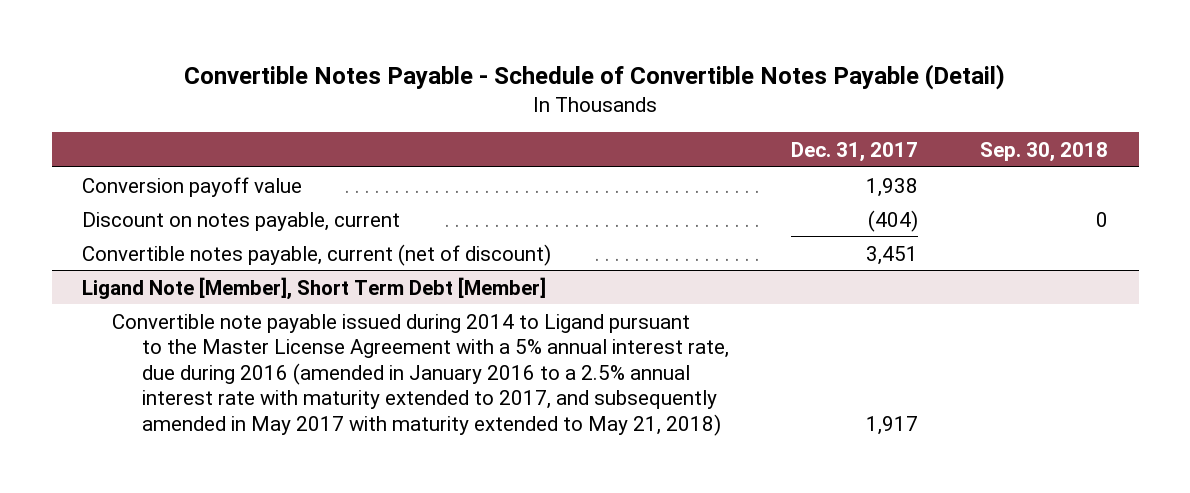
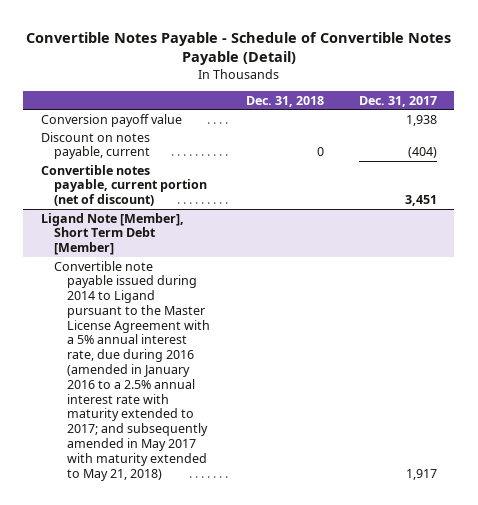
- | Dec. 31, 2017 | Sep. 30, 2018
+ | Dec. 31, 2018 | Dec. 31, 2017
- Convertible notes payable, current (net of discount) | 3,451 |
+ Convertible notes payable, current portion (net of discount) | | 3,451
@ Ligand Note [Member], Short Term Debt [Member]
- Convertible note payable issued during 2014 to Ligand pursuant to the Master License Agreement with a 5% annual interest rate, due during 2016 (amended in January 2016 to a 2.5% annual interest rate with maturity extended to 2017, and subsequently amended in May 2017 with maturity extended to May 21, 2018) | 1,917 |
+ Convertible note payable issued during 2014 to Ligand pursuant to the Master License Agreement with a 5% annual interest rate, due during 2016 (amended in January 2016 to a 2.5% annual interest rate with maturity extended to 2017; and subsequently amended in May 2017 with maturity extended to May 21, 2018) | | 1,917

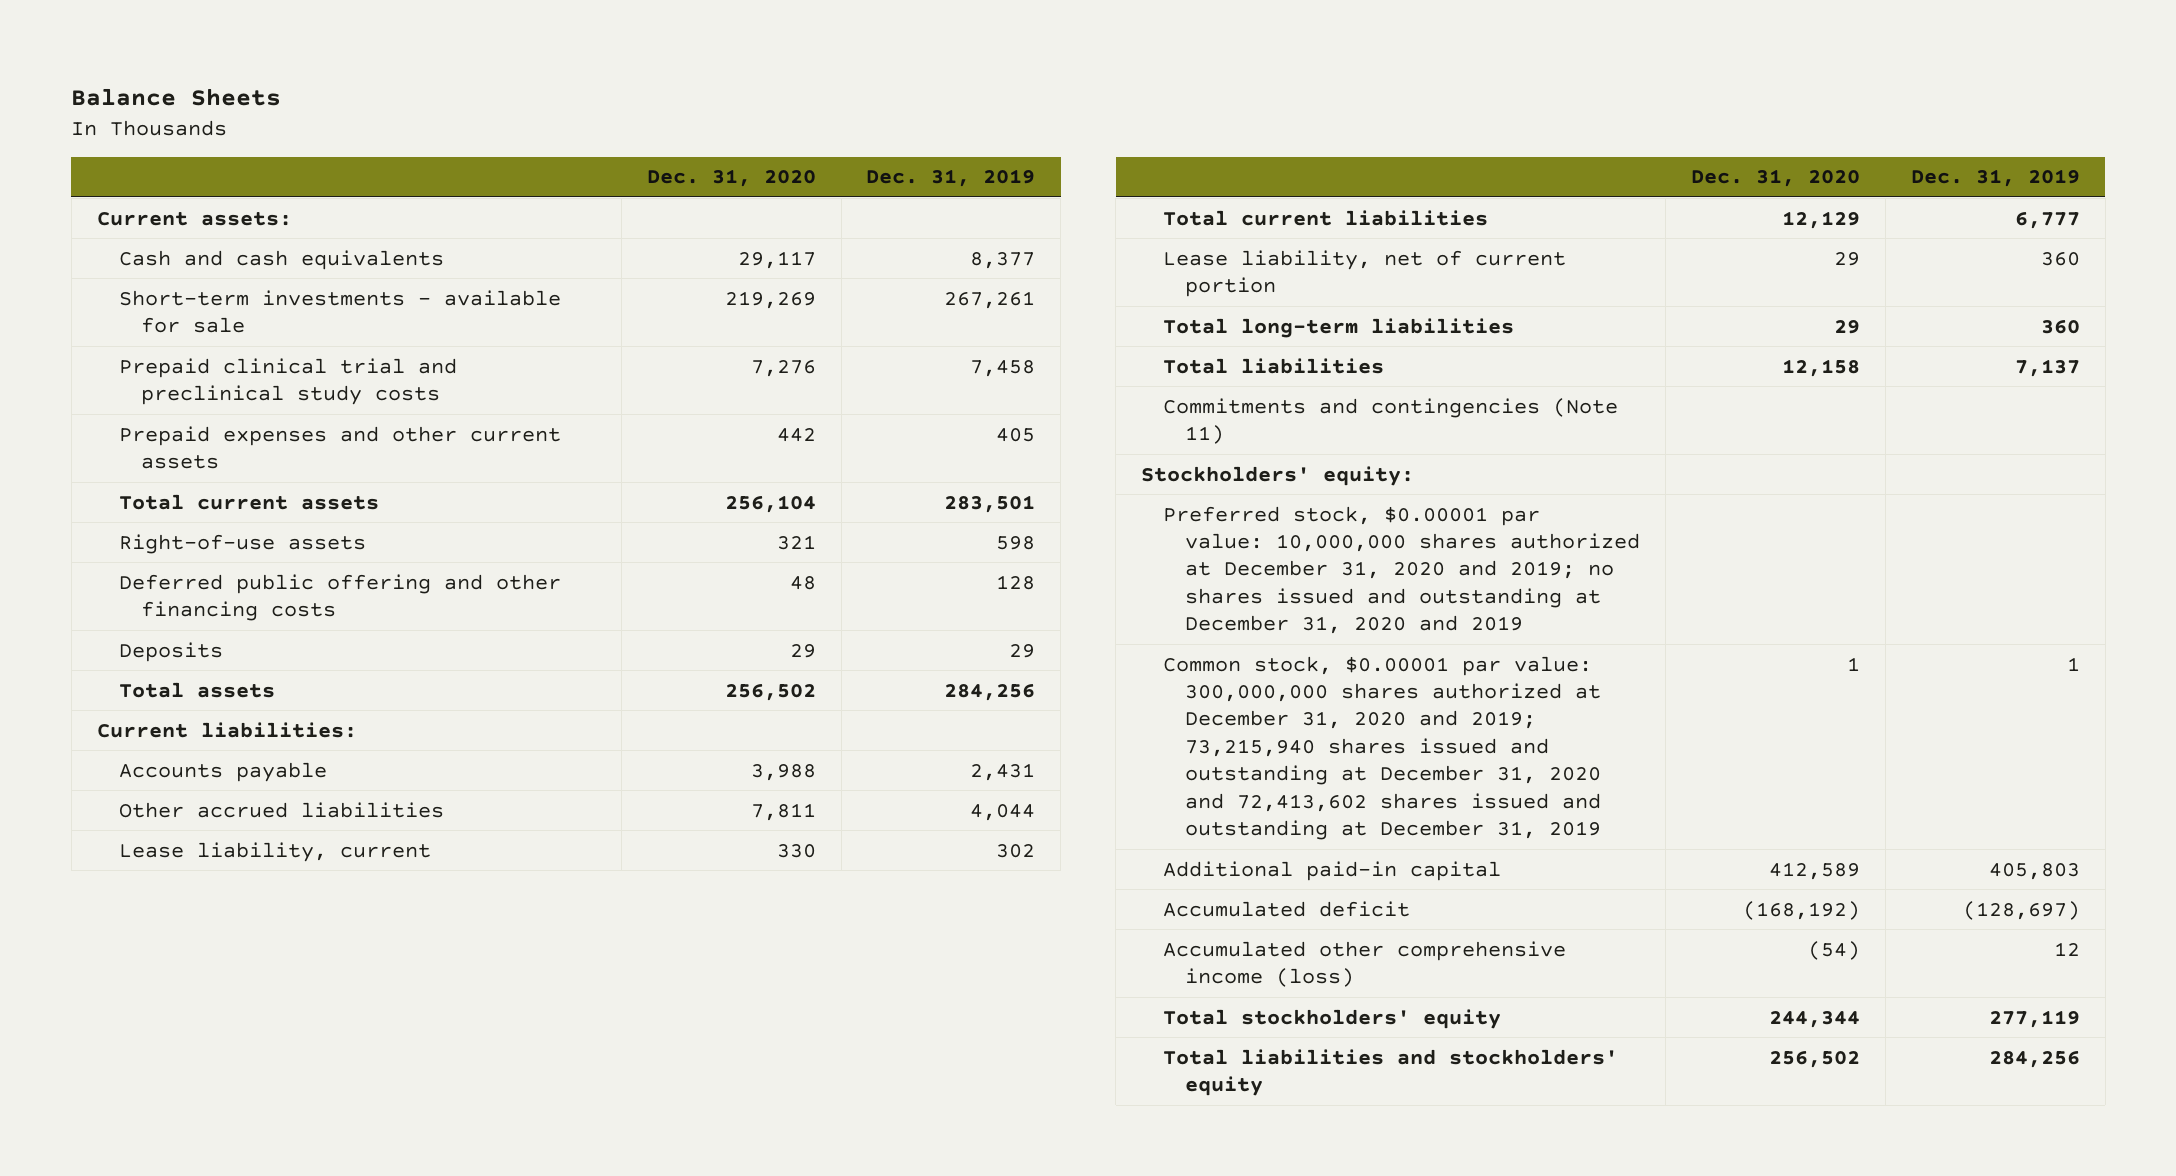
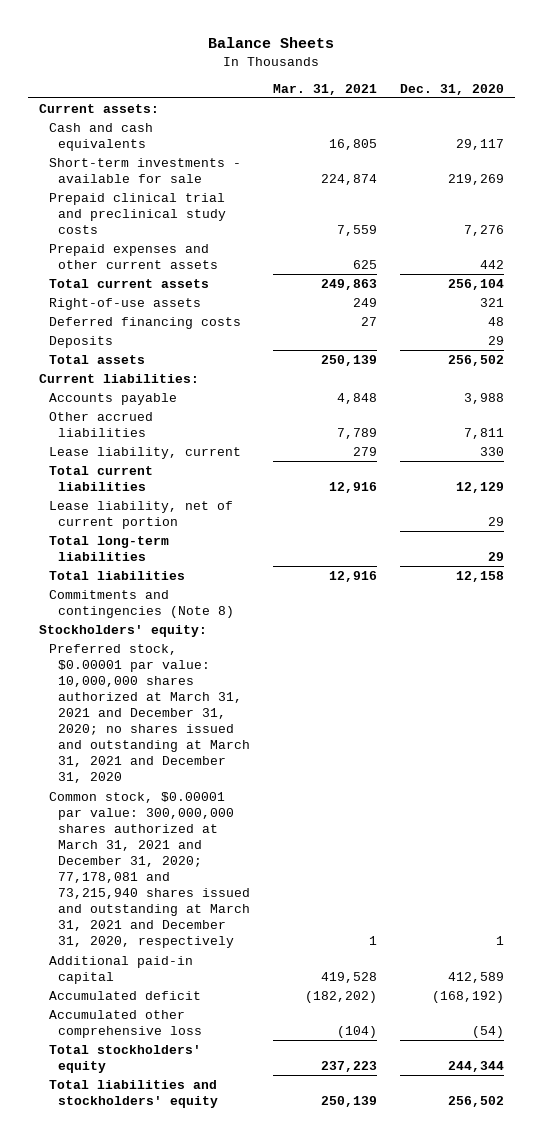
- | Dec. 31, 2020 | Dec. 31, 2019
+ | Mar. 31, 2021 | Dec. 31, 2020
- Deferred public offering and other financing costs | 48 | 128
+ Deferred financing costs | 27 | 48
- Commitments and contingencies (Note 11)
+ Commitments and contingencies (Note 8)
- Preferred stock, $0.00001 par value: 10,000,000 shares authorized at December 31, 2020 and 2019; no shares issued and outstanding at December 31, 2020 and 2019
- Common stock, $0.00001 par value: 300,000,000 shares authorized at December 31, 2020 and 2019; 73,215,940 shares issued and outstanding at December 31, 2020 and 72,413,602 shares issued and outstanding at December 31, 2019 | 1 | 1
+ Preferred stock, $0.00001 par value: 10,000,000 shares authorized at March 31, 2021 and December 31, 2020; no shares issued and outstanding at March 31, 2021 and December 31, 2020
+ Common stock, $0.00001 par value: 300,000,000 shares authorized at March 31, 2021 and December 31, 2020; 77,178,081 and 73,215,940 shares issued and outstanding at March 31, 2021 and December 31, 2020, respectively | 1 | 1
- Accumulated other comprehensive income (loss) | (54) | 12
+ Accumulated other comprehensive loss | (104) | (54)

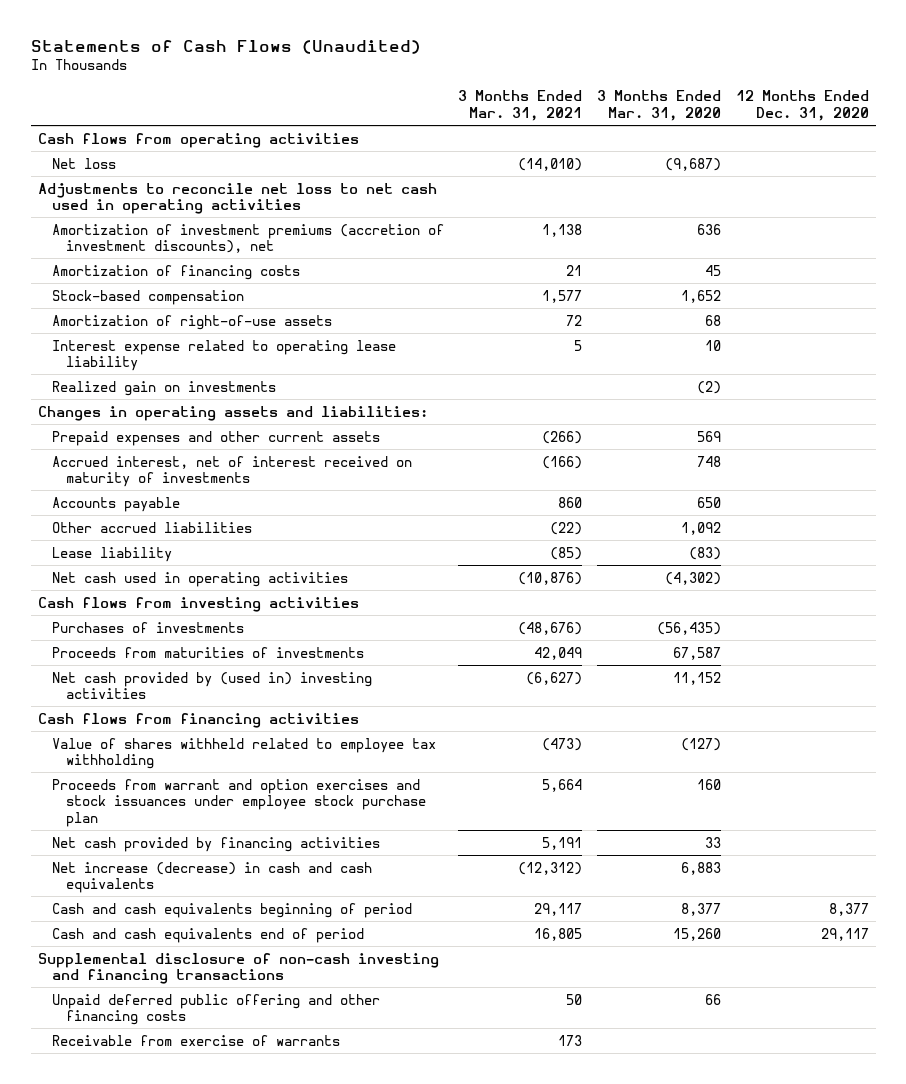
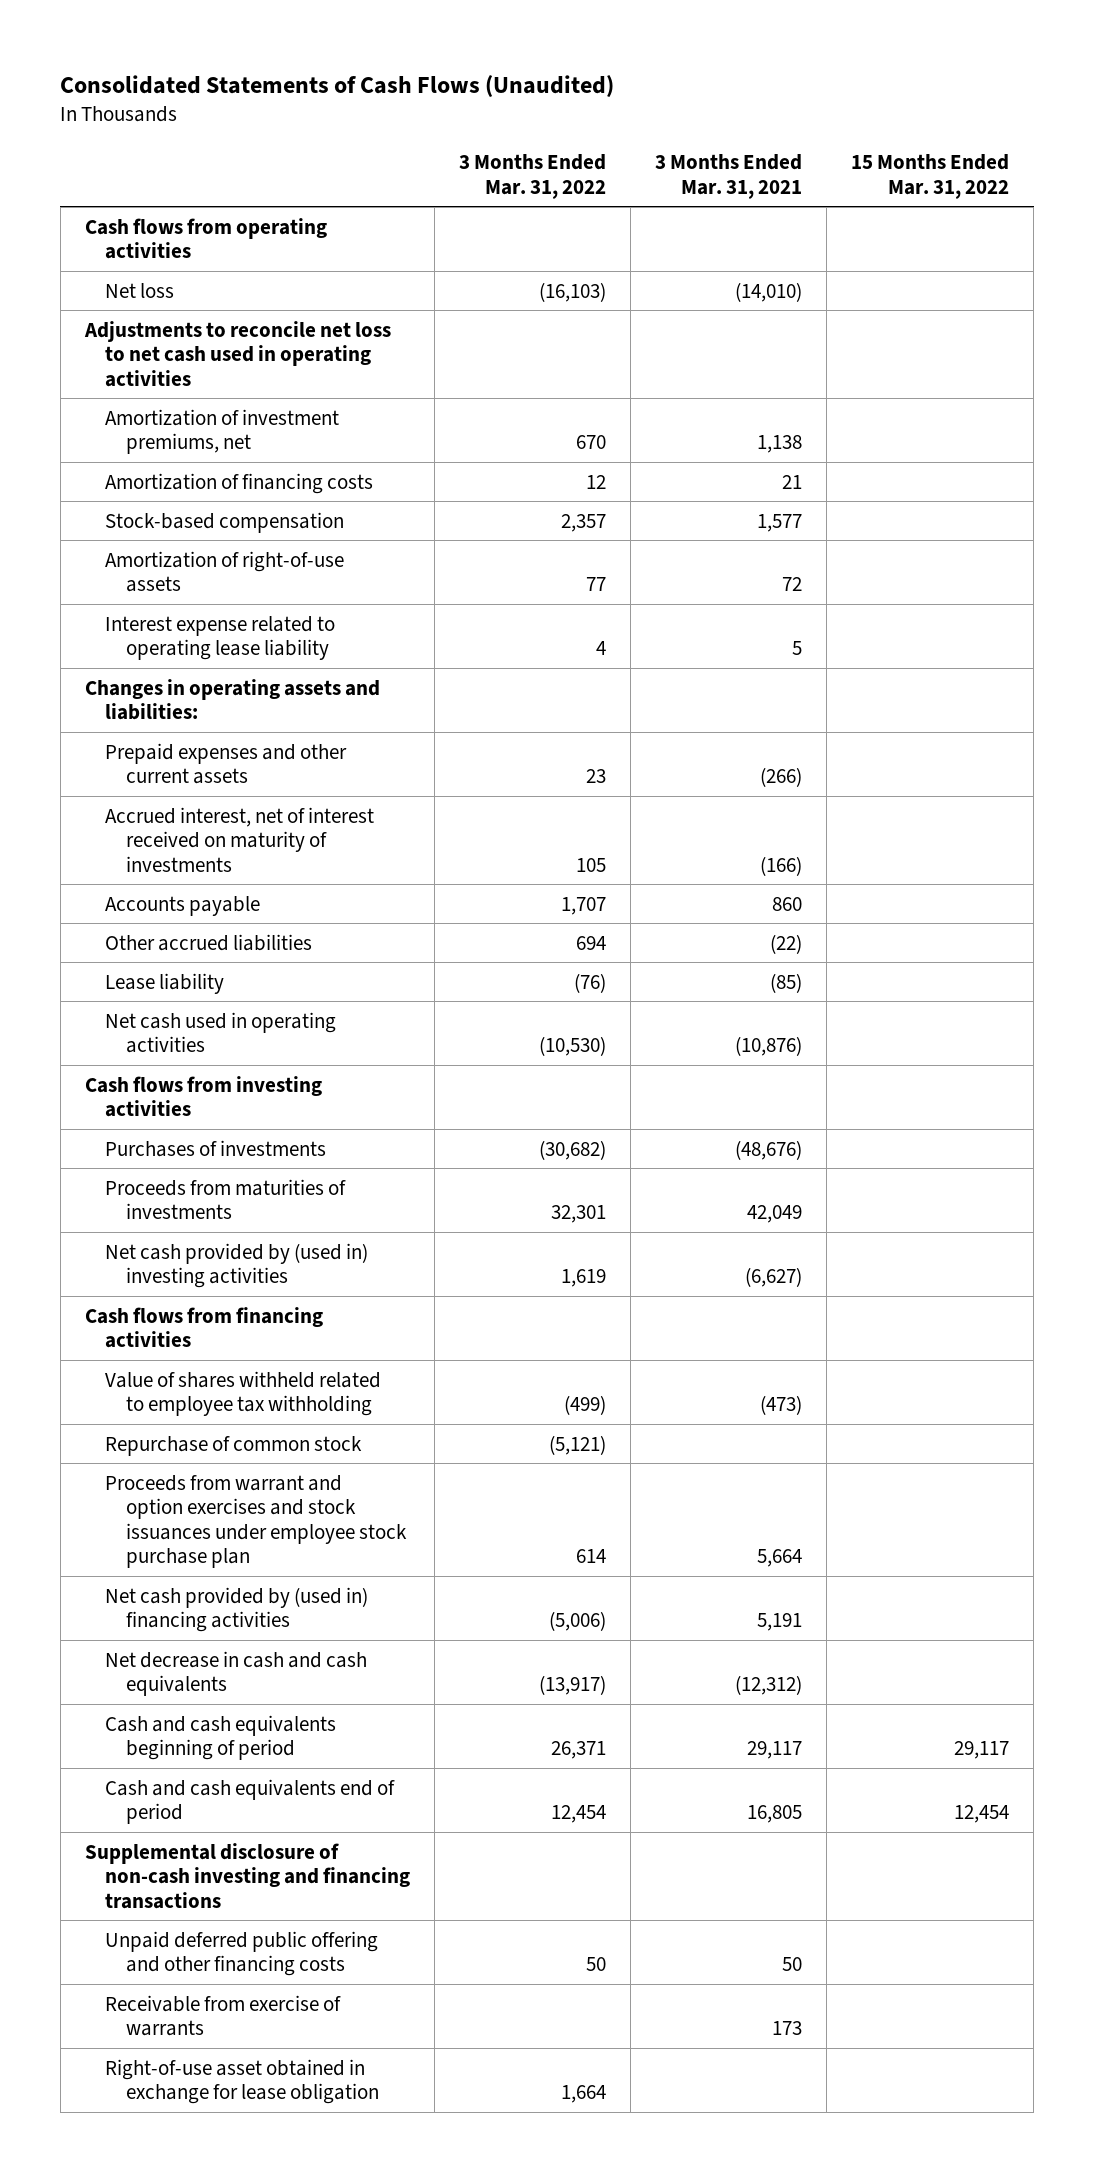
- Statements of Cash Flows (Unaudited)
+ Consolidated Statements of Cash Flows (Unaudited)
- | 3 Months Ended Mar. 31, 2021 | 3 Months Ended Mar. 31, 2020 | 12 Months Ended Dec. 31, 2020
+ | 3 Months Ended Mar. 31, 2022 | 3 Months Ended Mar. 31, 2021 | 15 Months Ended Mar. 31, 2022
- Amortization of investment premiums (accretion of investment discounts), net | 1,138 | 636 |
+ Amortization of investment premiums, net | 670 | 1,138 |
- Realized gain on investments | | (2) |
+ Repurchase of common stock | (5,121) | |
- Net cash provided by financing activities | 5,191 | 33 |
- Net increase (decrease) in cash and cash equivalents | (12,312) | 6,883 |
+ Net cash provided by (used in) financing activities | (5,006) | 5,191 |
+ Net decrease in cash and cash equivalents | (13,917) | (12,312) |
+ Right-of-use asset obtained in exchange for lease obligation | 1,664 | |

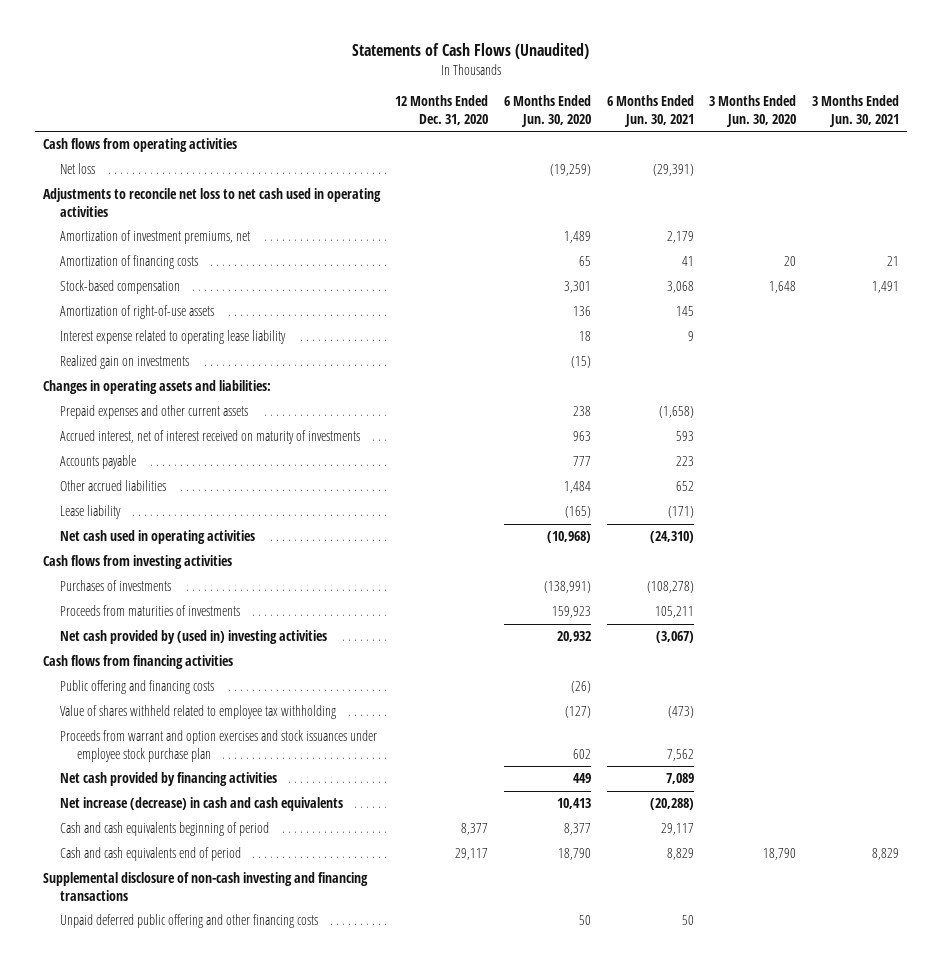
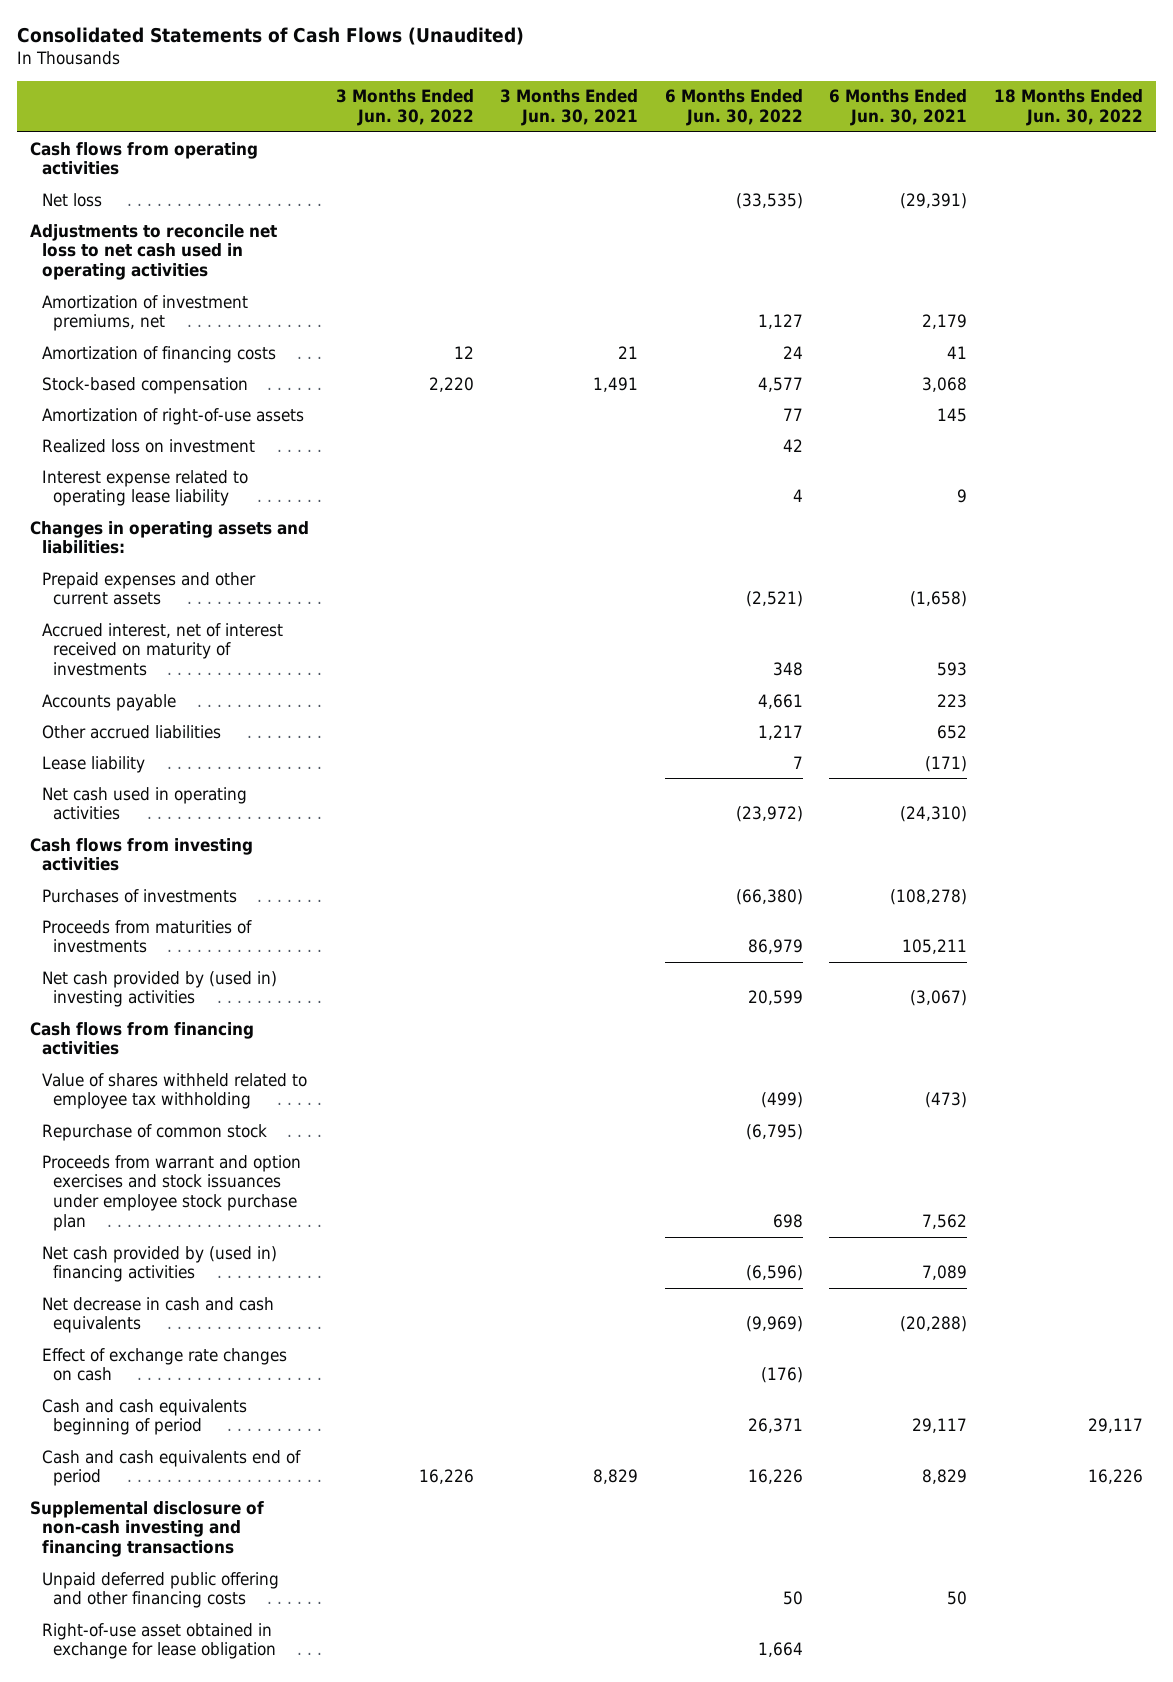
- Statements of Cash Flows (Unaudited)
+ Consolidated Statements of Cash Flows (Unaudited)
- | 12 Months Ended Dec. 31, 2020 | 6 Months Ended Jun. 30, 2020 | 6 Months Ended Jun. 30, 2021 | 3 Months Ended Jun. 30, 2020 | 3 Months Ended Jun. 30, 2021
+ | 3 Months Ended Jun. 30, 2022 | 3 Months Ended Jun. 30, 2021 | 6 Months Ended Jun. 30, 2022 | 6 Months Ended Jun. 30, 2021 | 18 Months Ended Jun. 30, 2022
+ Realized loss on investment | | | 42 | |
- Realized gain on investments | | (15) | | |
- Public offering and financing costs | | (26) | | |
+ Repurchase of common stock | | | (6,795) | |
- Net cash provided by financing activities | | 449 | 7,089 | |
- Net increase (decrease) in cash and cash equivalents | | 10,413 | (20,288) | |
+ Net cash provided by (used in) financing activities | | | (6,596) | 7,089 |
+ Net decrease in cash and cash equivalents | | | (9,969) | (20,288) |
+ Effect of exchange rate changes on cash | | | (176) | |
+ Right-of-use asset obtained in exchange for lease obligation | | | 1,664 | |

